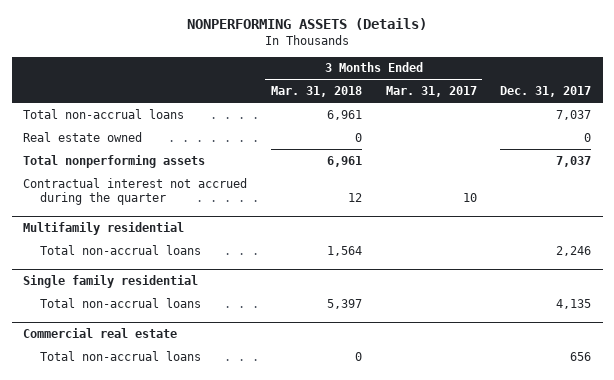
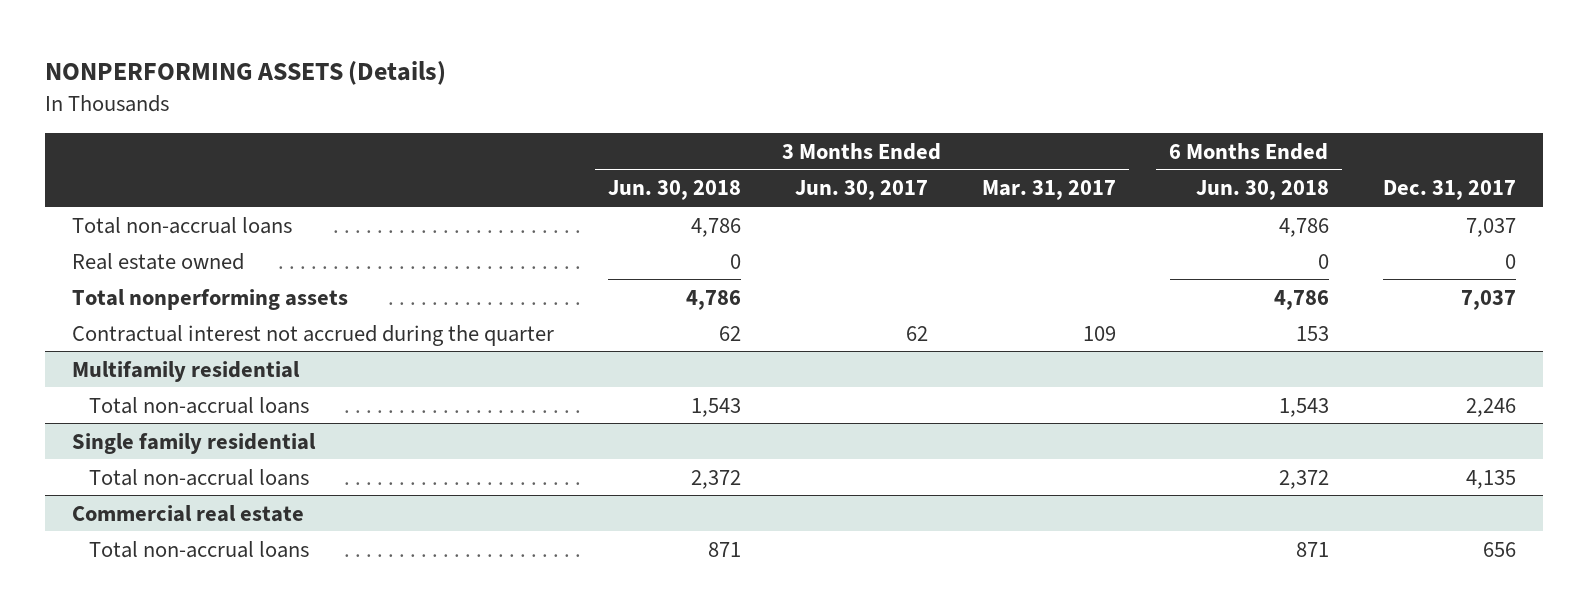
- | 3 Months Ended Mar. 31, 2018 | 3 Months Ended Mar. 31, 2017 | Dec. 31, 2017
+ | 3 Months Ended Jun. 30, 2018 | 3 Months Ended Jun. 30, 2017 | 3 Months Ended Mar. 31, 2017 | 6 Months Ended Jun. 30, 2018 | Dec. 31, 2017
- Contractual interest not accrued during the quarter | 12 | 10 |
+ Contractual interest not accrued during the quarter | 62 | 62 | 109 | 153 |

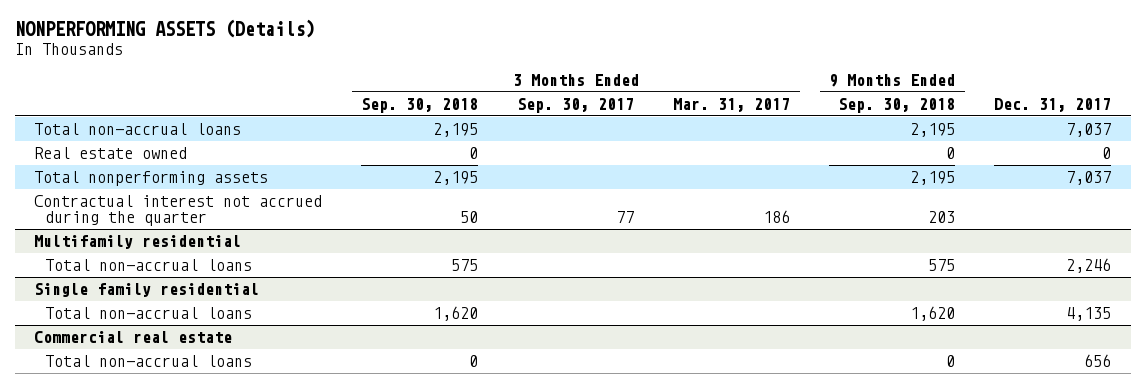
- | 3 Months Ended Jun. 30, 2018 | 3 Months Ended Jun. 30, 2017 | 3 Months Ended Mar. 31, 2017 | 6 Months Ended Jun. 30, 2018 | Dec. 31, 2017
+ | 3 Months Ended Sep. 30, 2018 | 3 Months Ended Sep. 30, 2017 | 3 Months Ended Mar. 31, 2017 | 9 Months Ended Sep. 30, 2018 | Dec. 31, 2017
- Contractual interest not accrued during the quarter | 62 | 62 | 109 | 153 |
+ Contractual interest not accrued during the quarter | 50 | 77 | 186 | 203 |

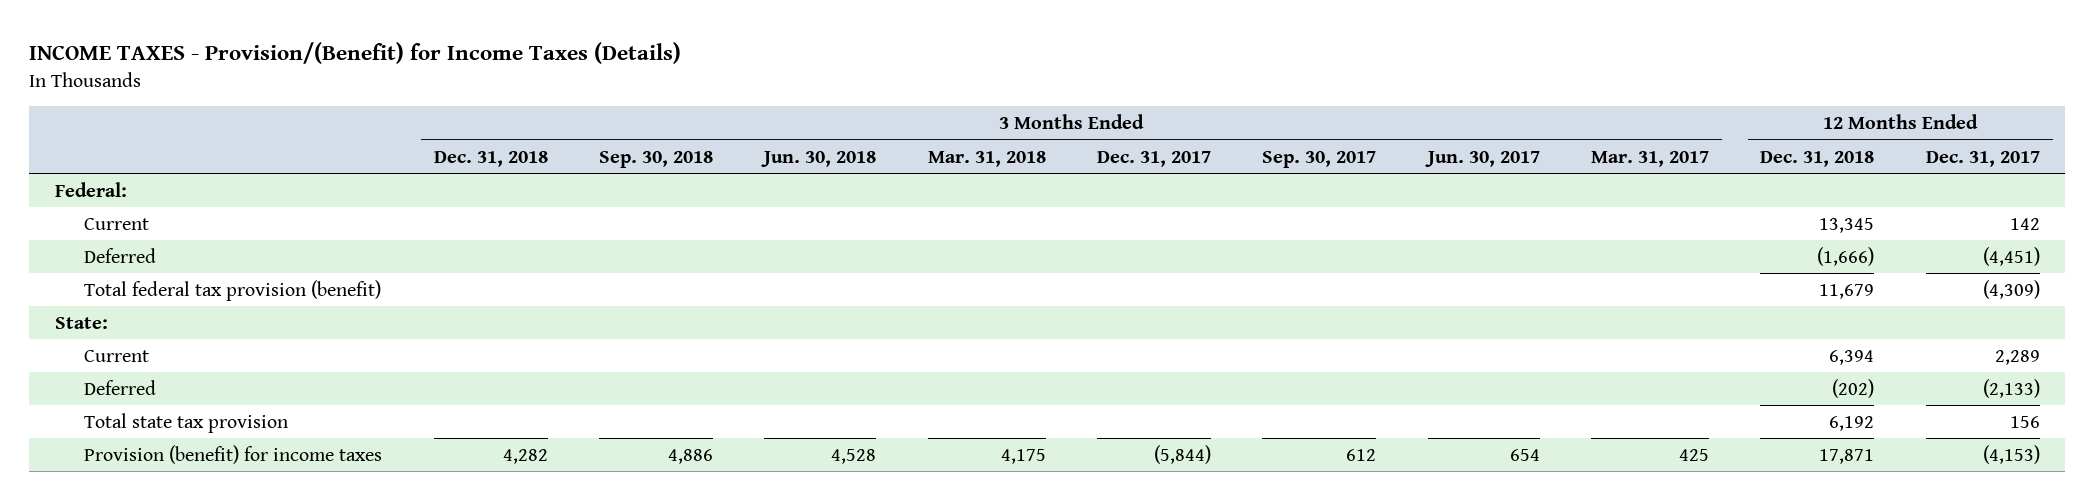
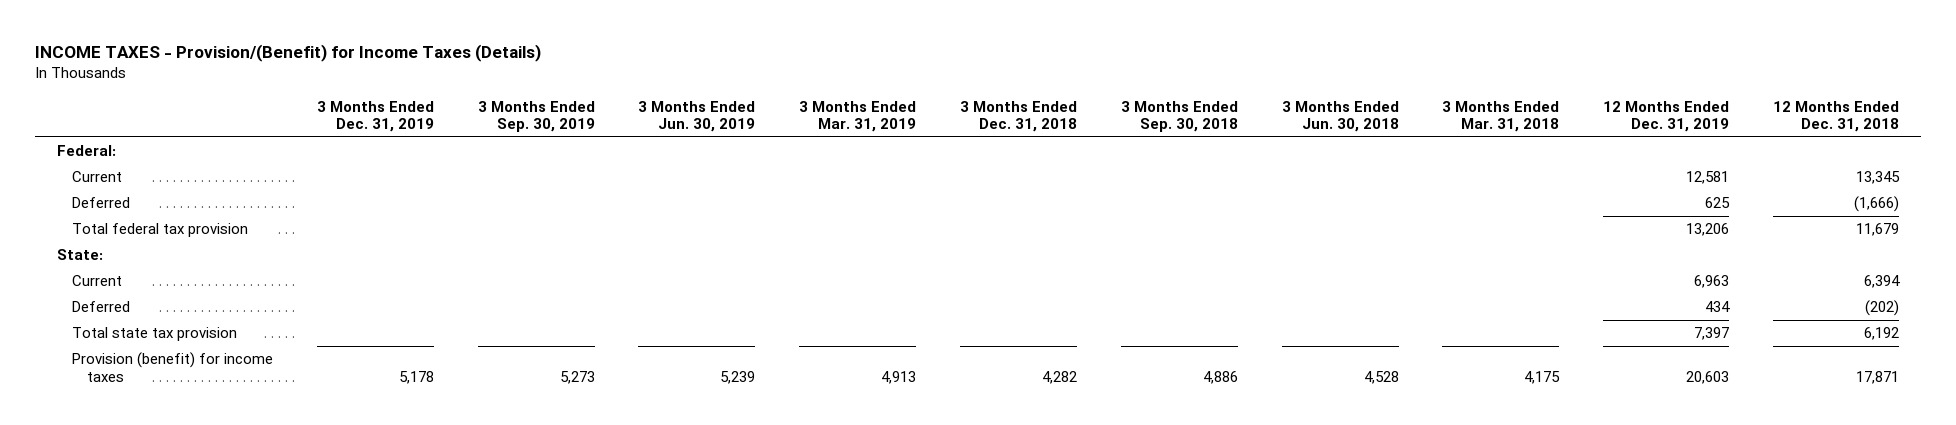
- | 3 Months Ended Dec. 31, 2018 | 3 Months Ended Sep. 30, 2018 | 3 Months Ended Jun. 30, 2018 | 3 Months Ended Mar. 31, 2018 | 3 Months Ended Dec. 31, 2017 | 3 Months Ended Sep. 30, 2017 | 3 Months Ended Jun. 30, 2017 | 3 Months Ended Mar. 31, 2017 | 12 Months Ended Dec. 31, 2018 | 12 Months Ended Dec. 31, 2017
+ | 3 Months Ended Dec. 31, 2019 | 3 Months Ended Sep. 30, 2019 | 3 Months Ended Jun. 30, 2019 | 3 Months Ended Mar. 31, 2019 | 3 Months Ended Dec. 31, 2018 | 3 Months Ended Sep. 30, 2018 | 3 Months Ended Jun. 30, 2018 | 3 Months Ended Mar. 31, 2018 | 12 Months Ended Dec. 31, 2019 | 12 Months Ended Dec. 31, 2018
- Total federal tax provision (benefit) | | | | | | | | | 11,679 | (4,309)
+ Total federal tax provision | | | | | | | | | 13,206 | 11,679

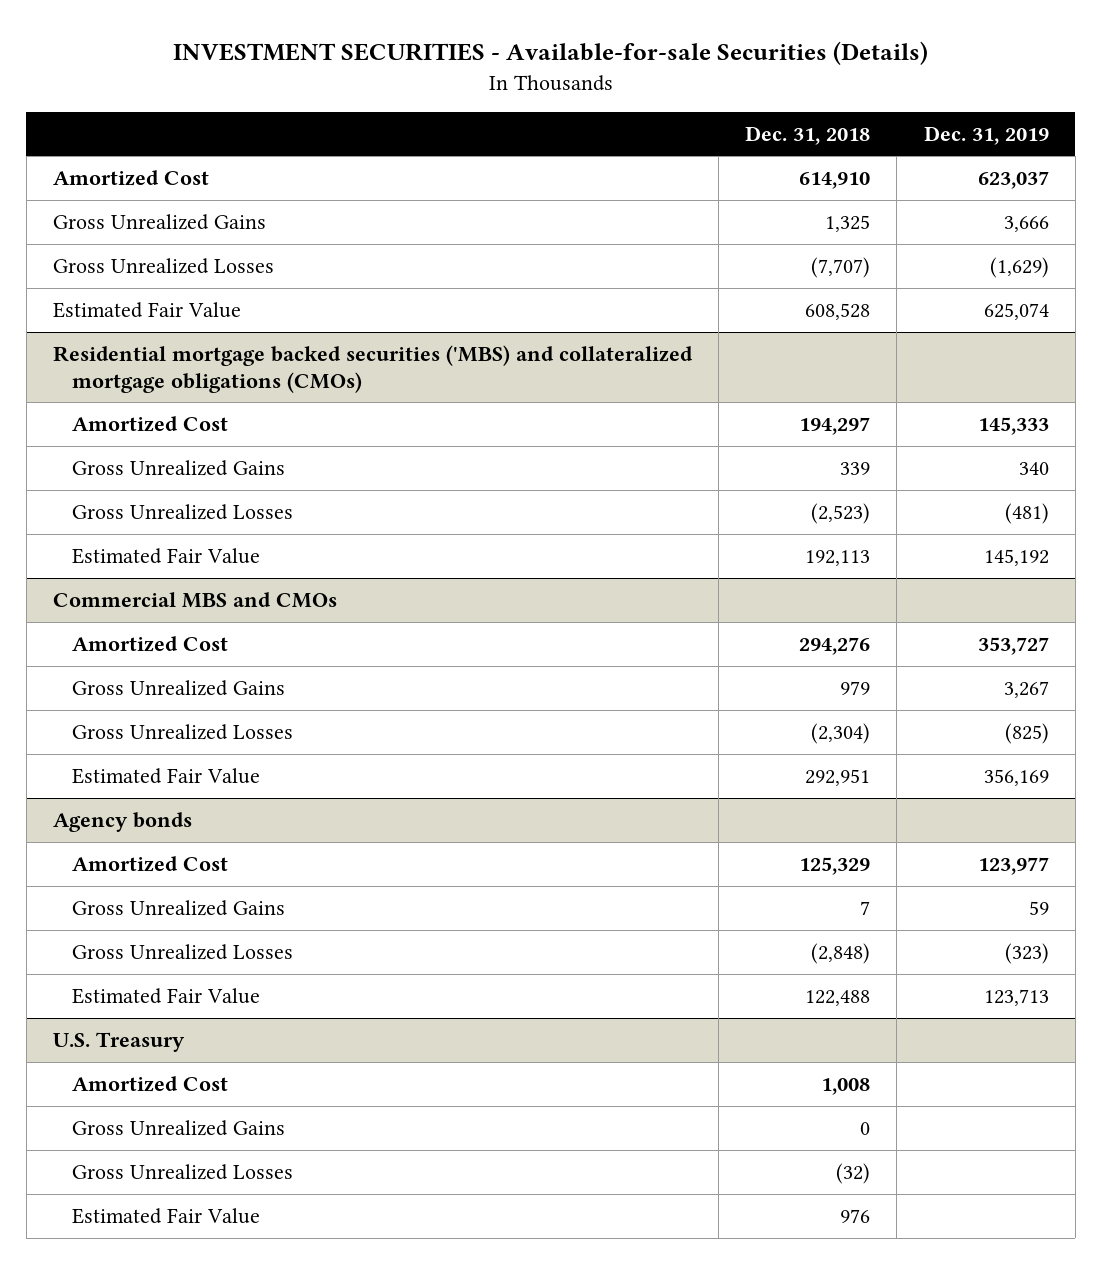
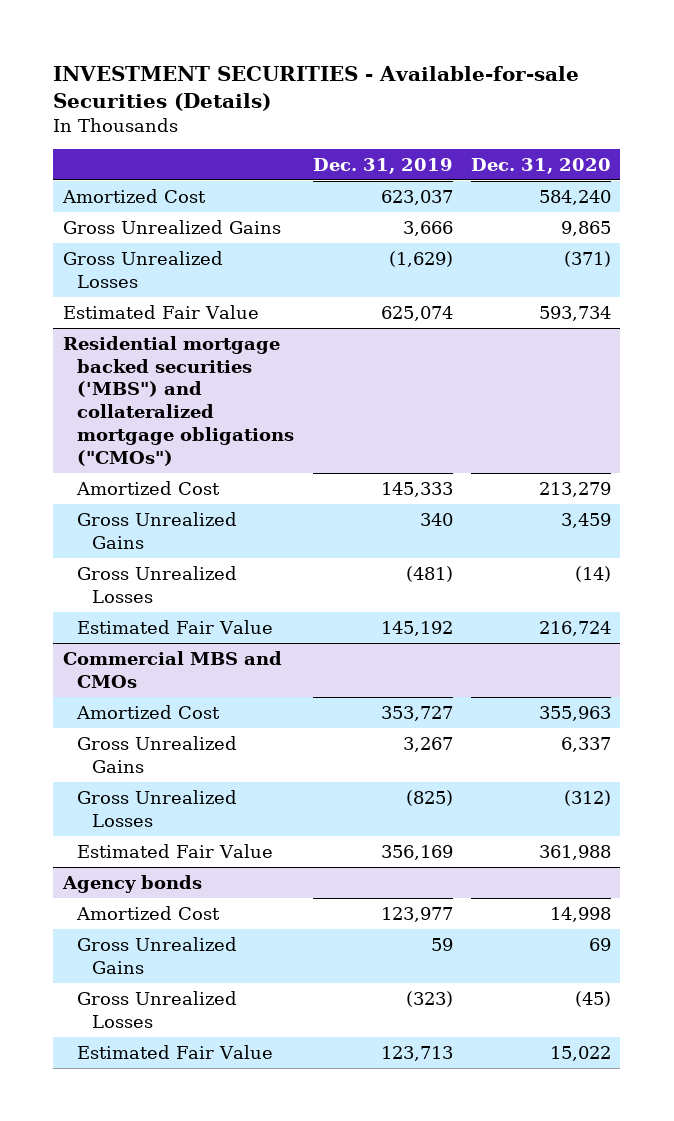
- | Dec. 31, 2018 | Dec. 31, 2019
+ | Dec. 31, 2019 | Dec. 31, 2020
- Residential mortgage backed securities ('MBS) and collateralized mortgage obligations (CMOs)
+ Residential mortgage backed securities ('MBS") and collateralized mortgage obligations ("CMOs")
- U.S. Treasury
- Amortized Cost | 1,008 |
- Gross Unrealized Gains | 0 |
- Gross Unrealized Losses | (32) |
- Estimated Fair Value | 976 |

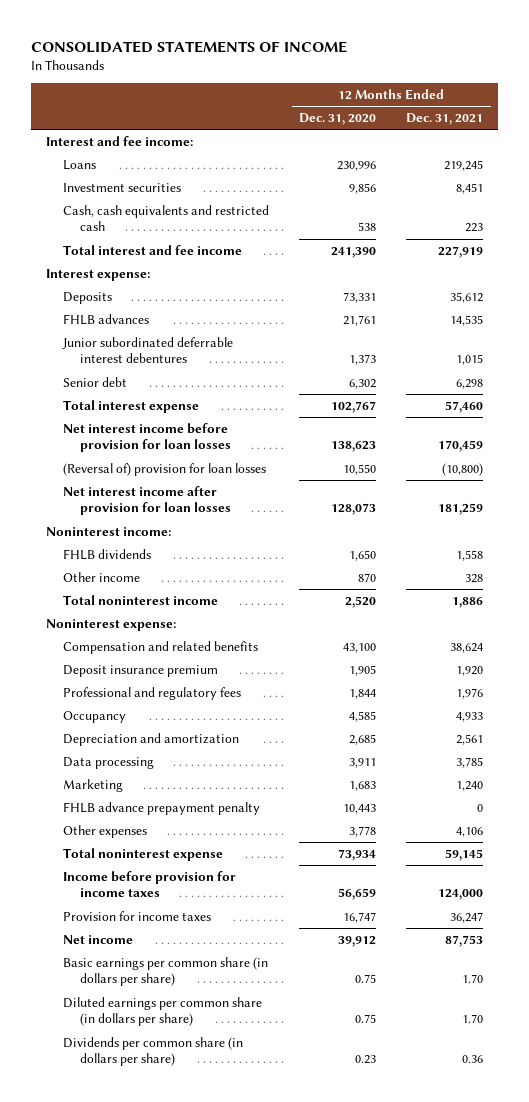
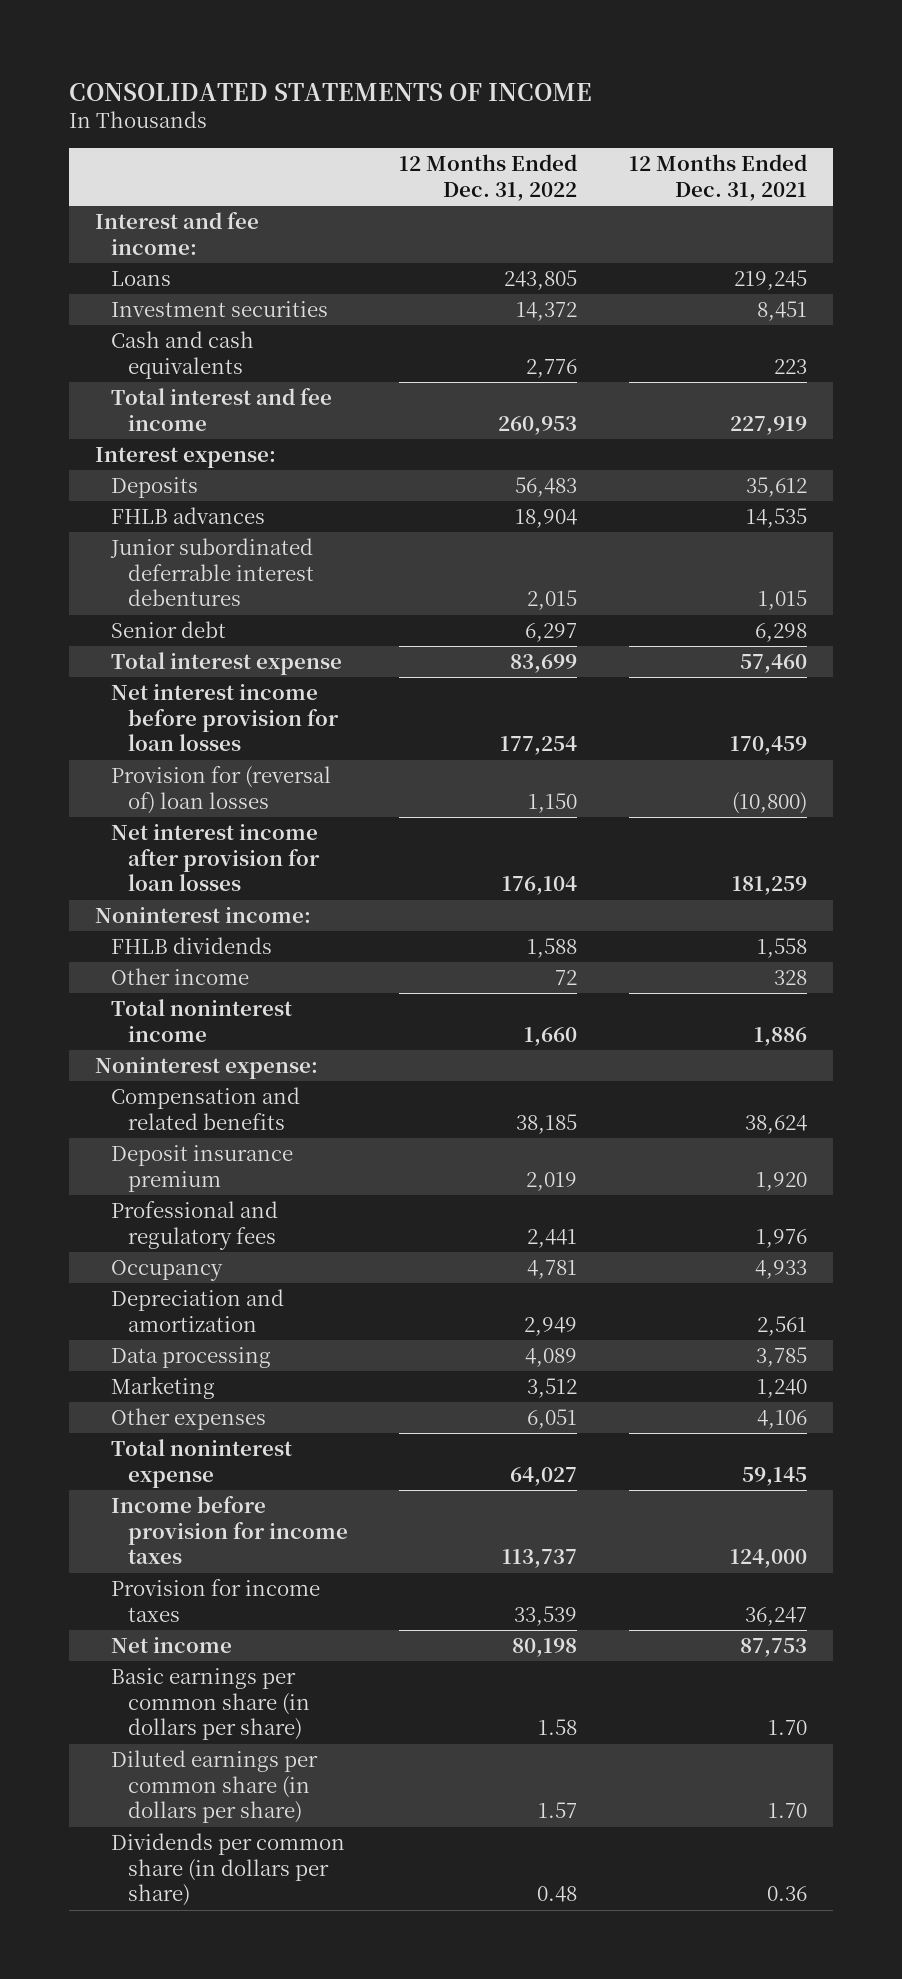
- | 12 Months Ended Dec. 31, 2020 | 12 Months Ended Dec. 31, 2021
+ | 12 Months Ended Dec. 31, 2022 | 12 Months Ended Dec. 31, 2021
- Cash, cash equivalents and restricted cash | 538 | 223
+ Cash and cash equivalents | 2,776 | 223
- (Reversal of) provision for loan losses | 10,550 | (10,800)
+ Provision for (reversal of) loan losses | 1,150 | (10,800)
- FHLB advance prepayment penalty | 10,443 | 0

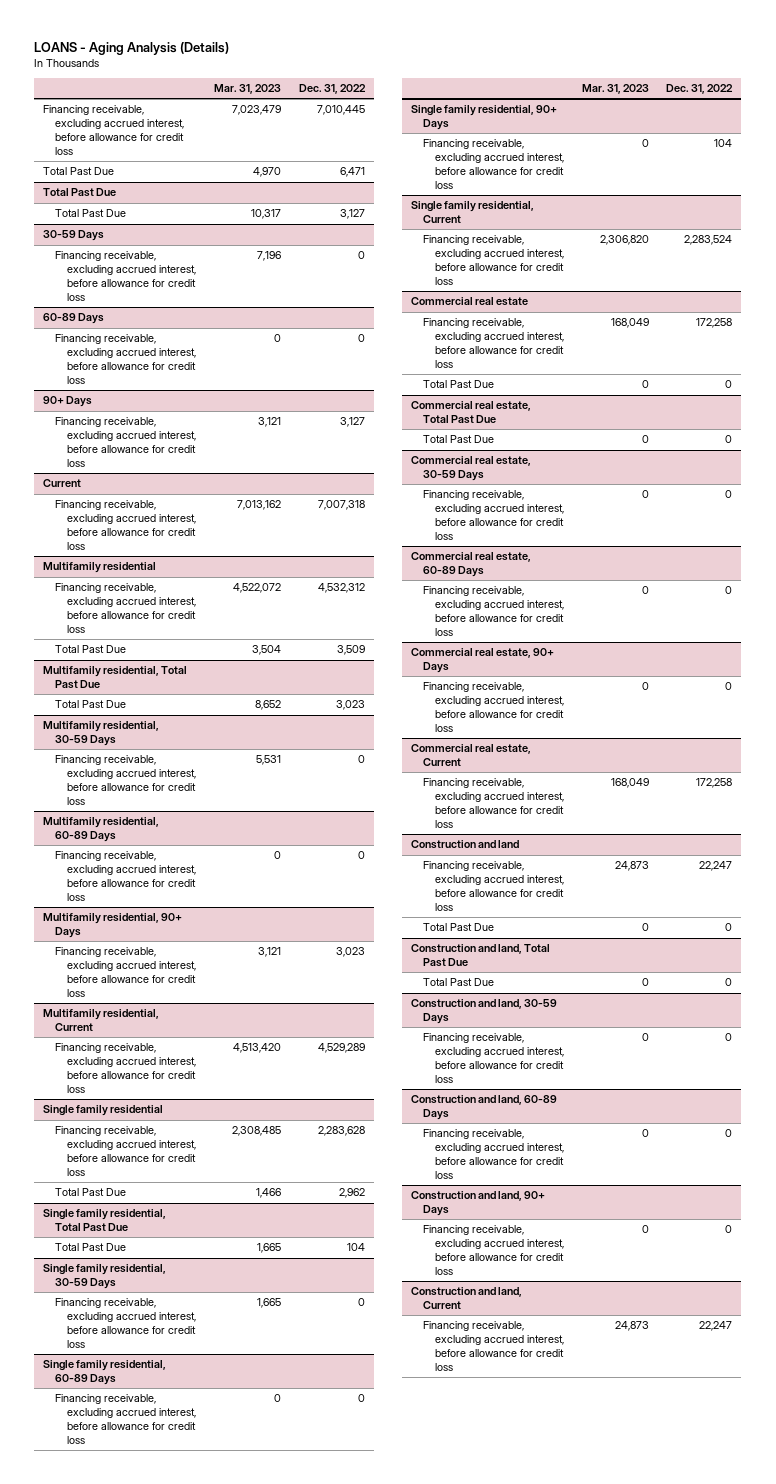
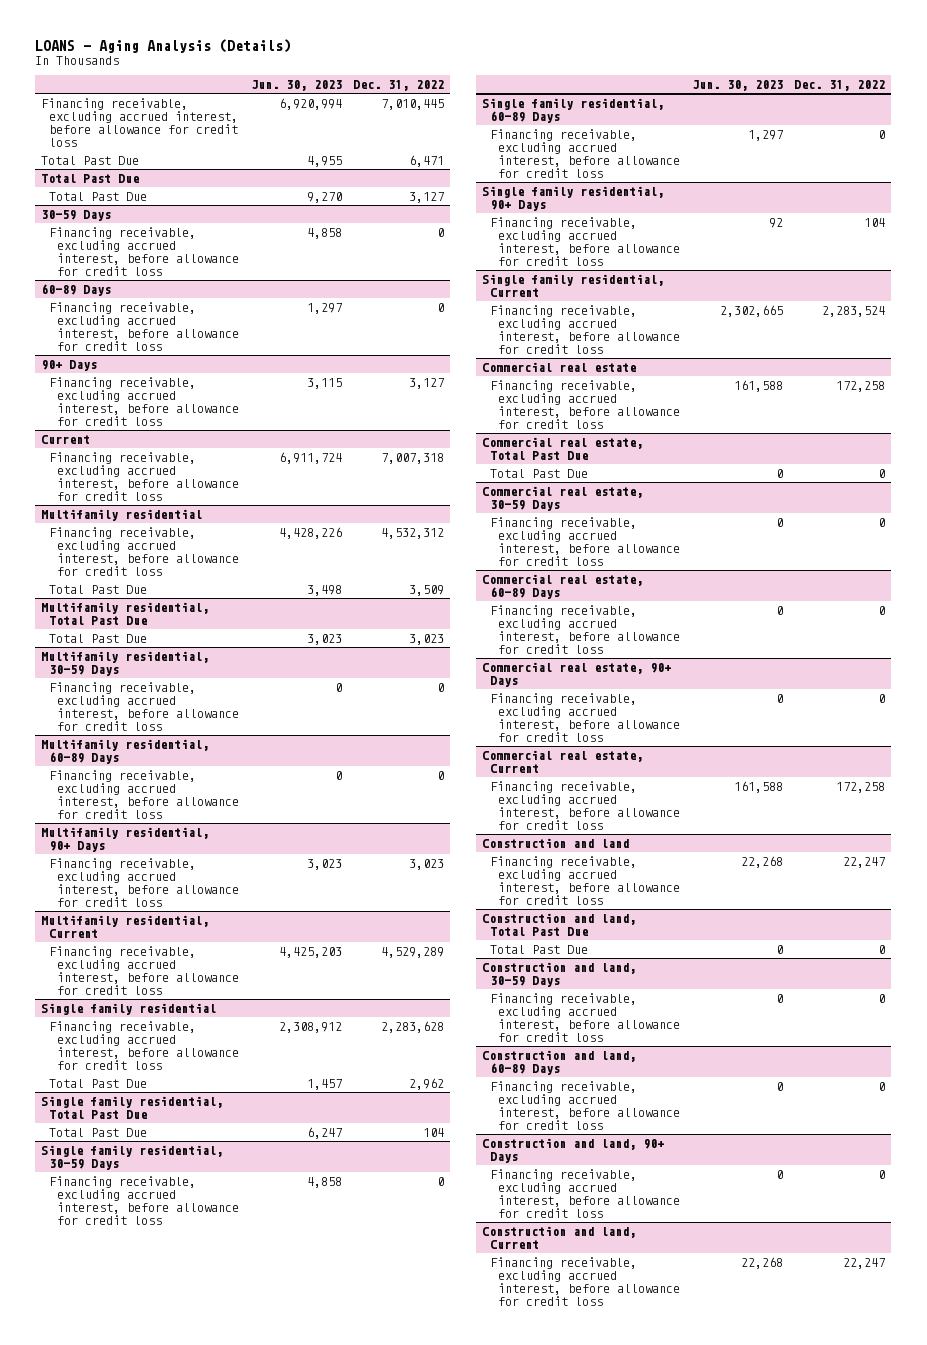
- | Mar. 31, 2023 | Dec. 31, 2022
+ | Jun. 30, 2023 | Dec. 31, 2022
@ Commercial real estate
- Total Past Due | 0 | 0
@ Construction and land
- Total Past Due | 0 | 0

